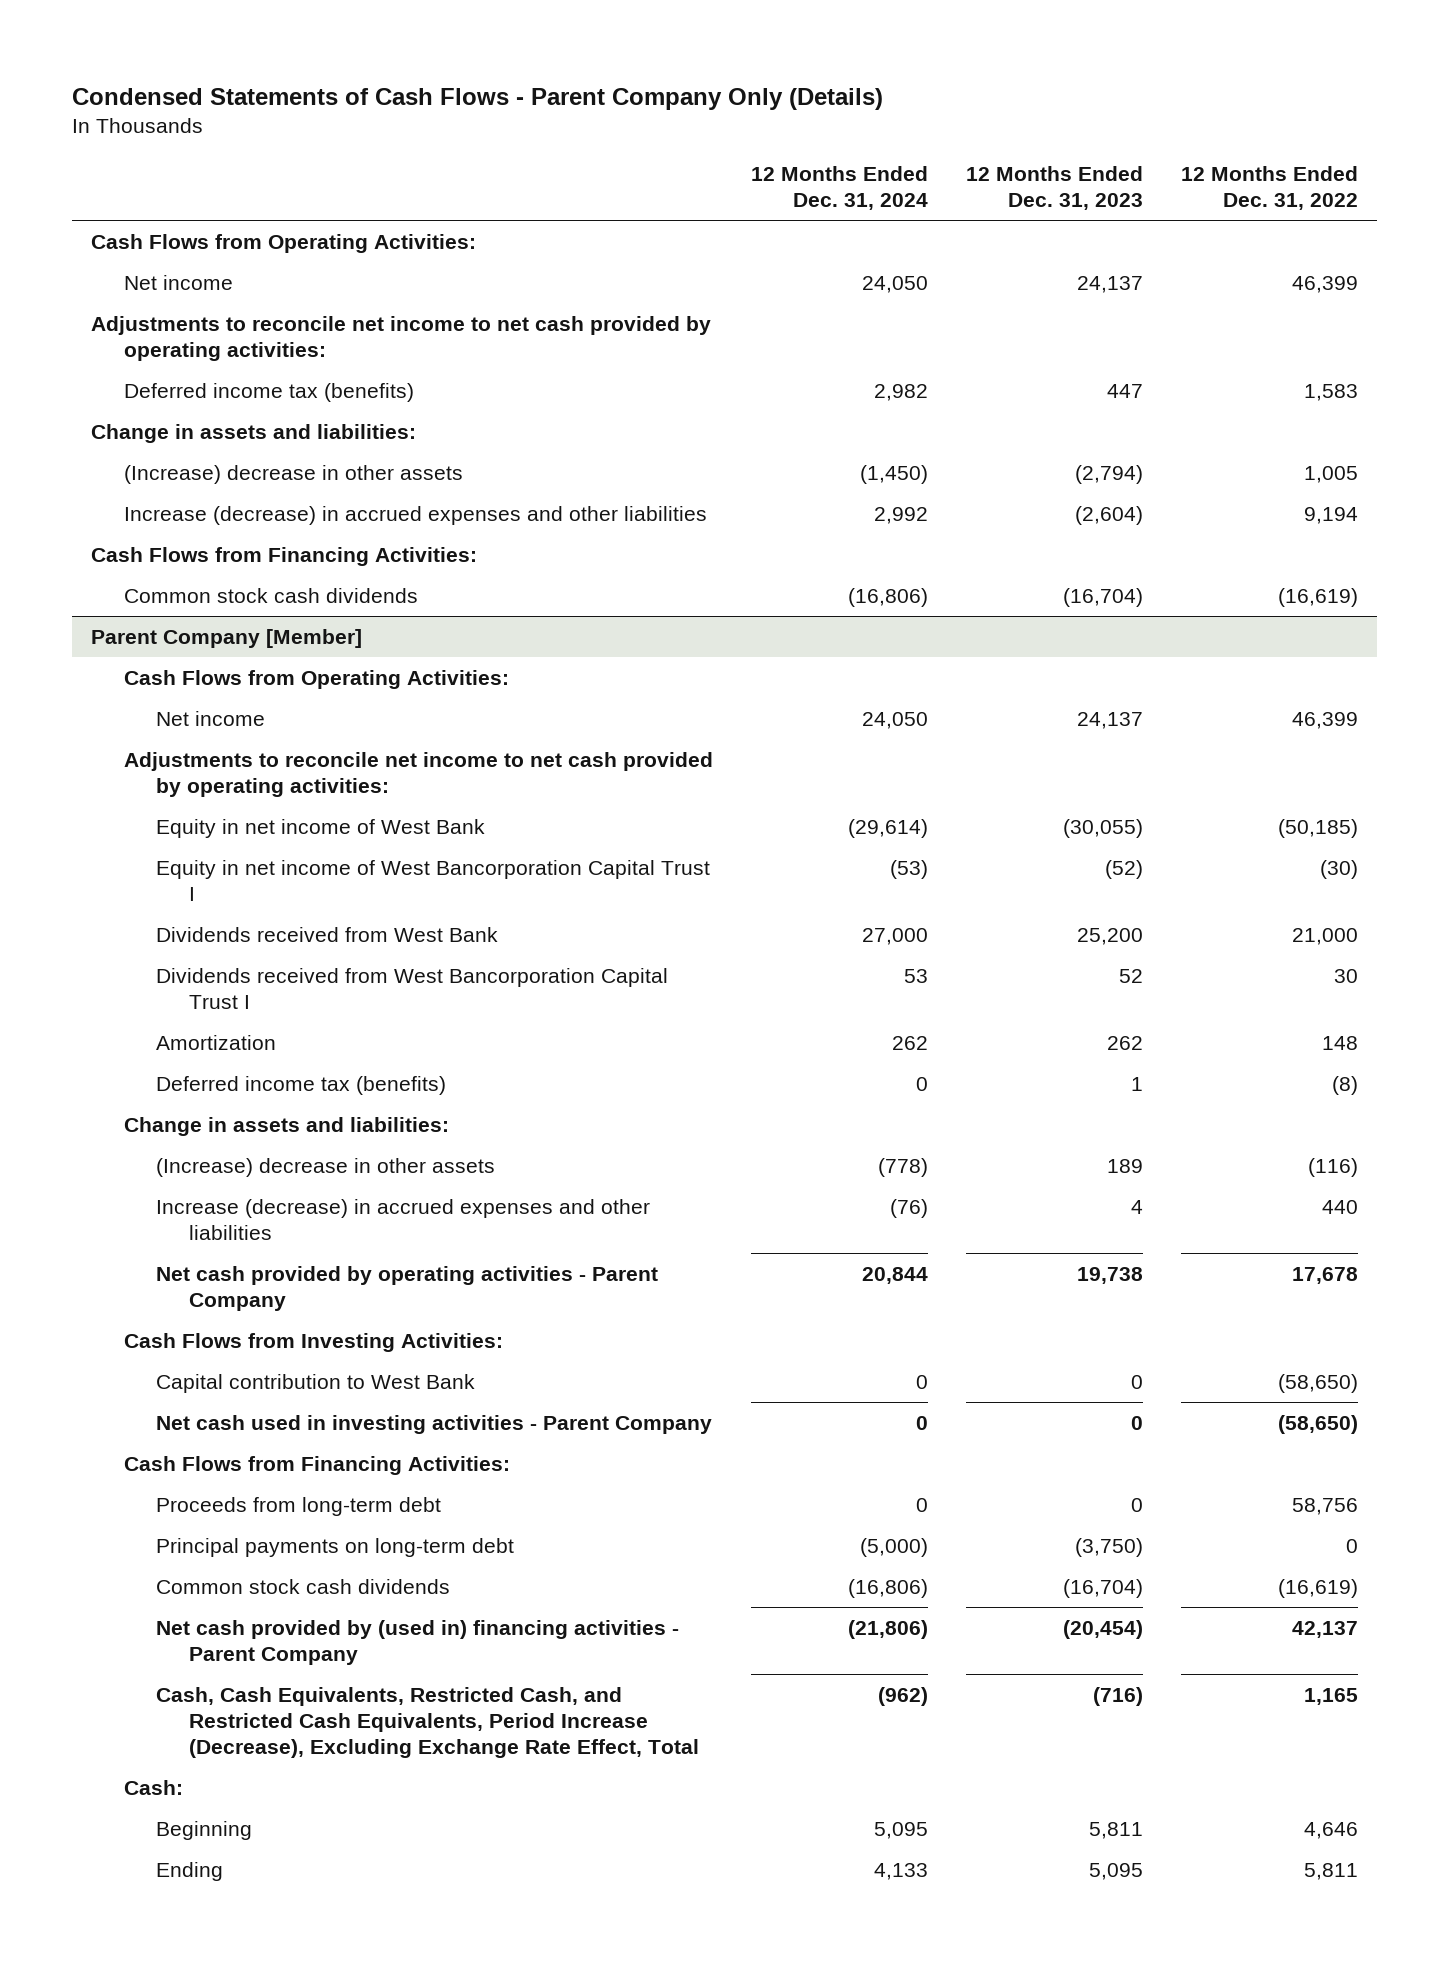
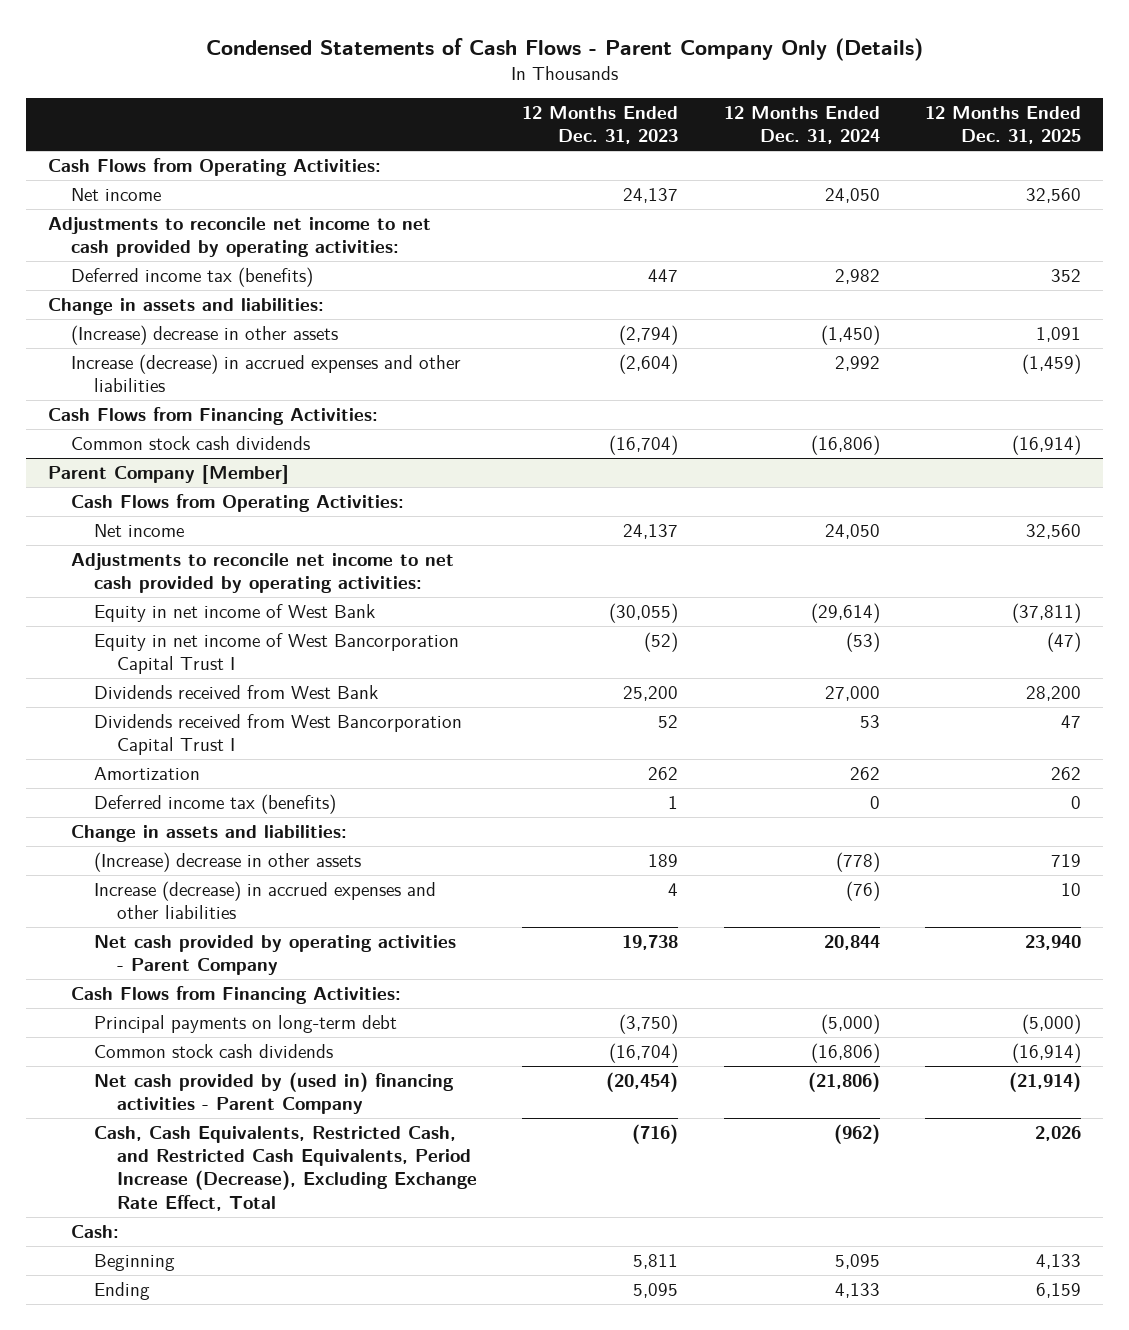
- | 12 Months Ended Dec. 31, 2024 | 12 Months Ended Dec. 31, 2023 | 12 Months Ended Dec. 31, 2022
+ | 12 Months Ended Dec. 31, 2023 | 12 Months Ended Dec. 31, 2024 | 12 Months Ended Dec. 31, 2025
@ Parent Company [Member]
- Cash Flows from Investing Activities:
- Capital contribution to West Bank | 0 | 0 | (58,650)
- Net cash used in investing activities - Parent Company | 0 | 0 | (58,650)
- Proceeds from long-term debt | 0 | 0 | 58,756

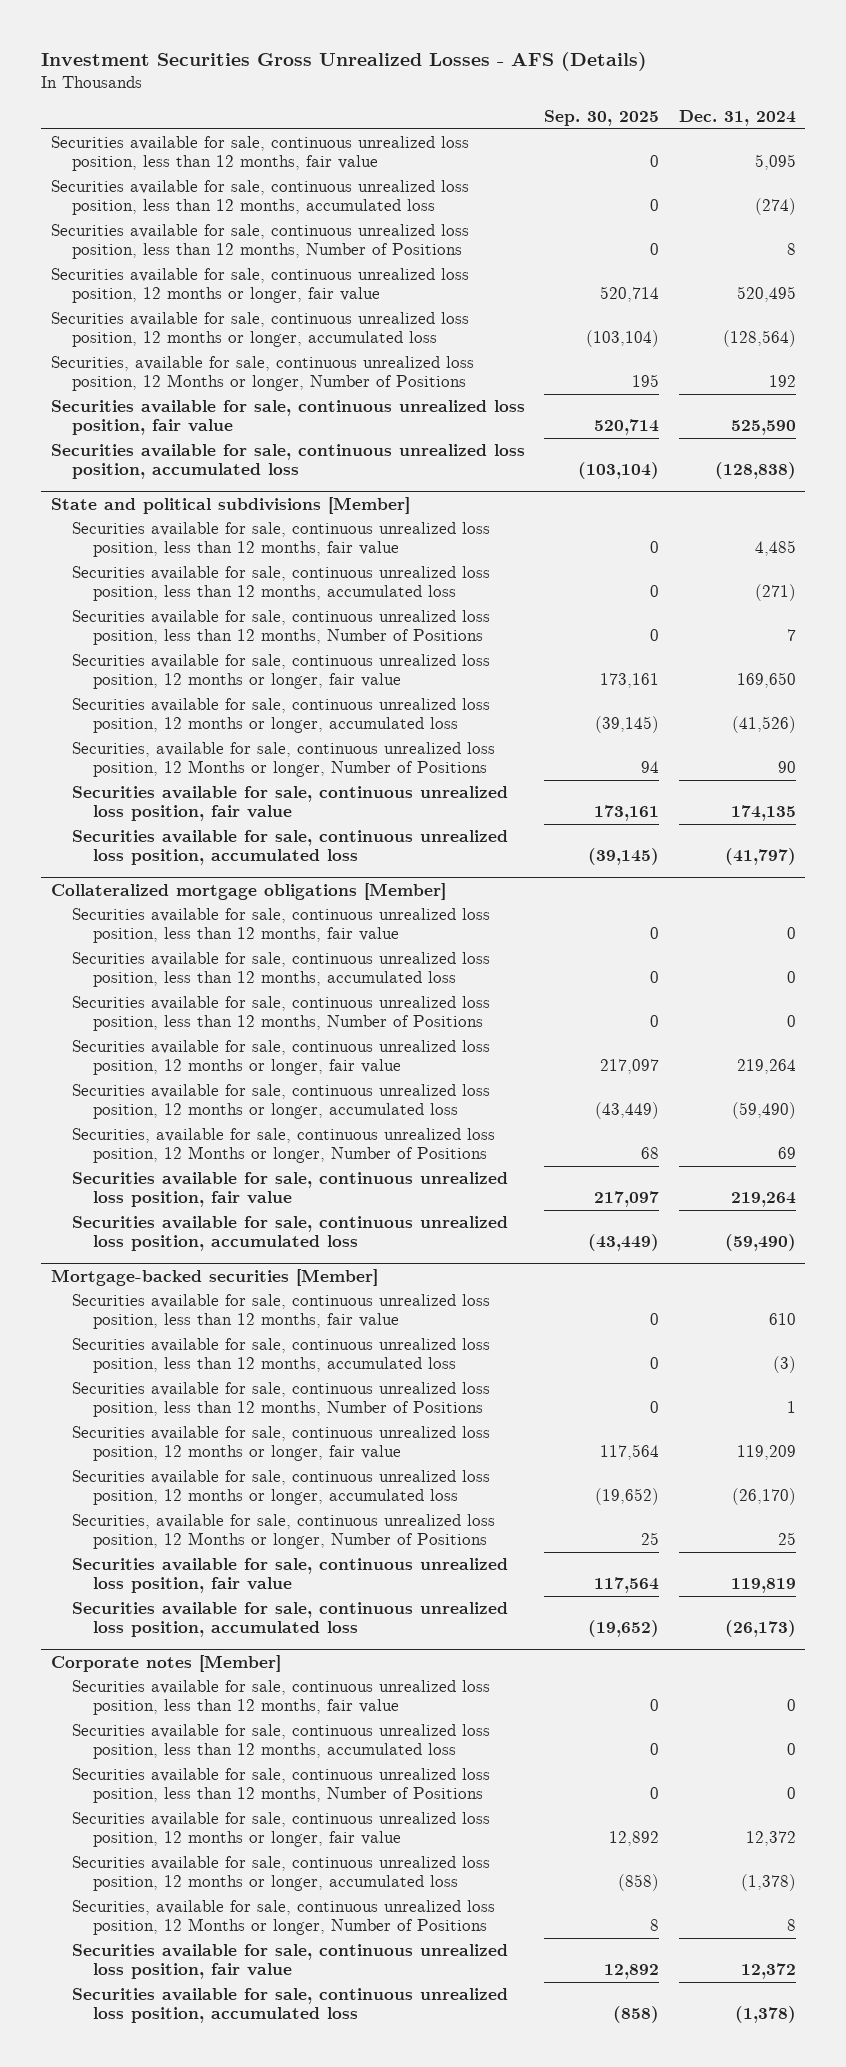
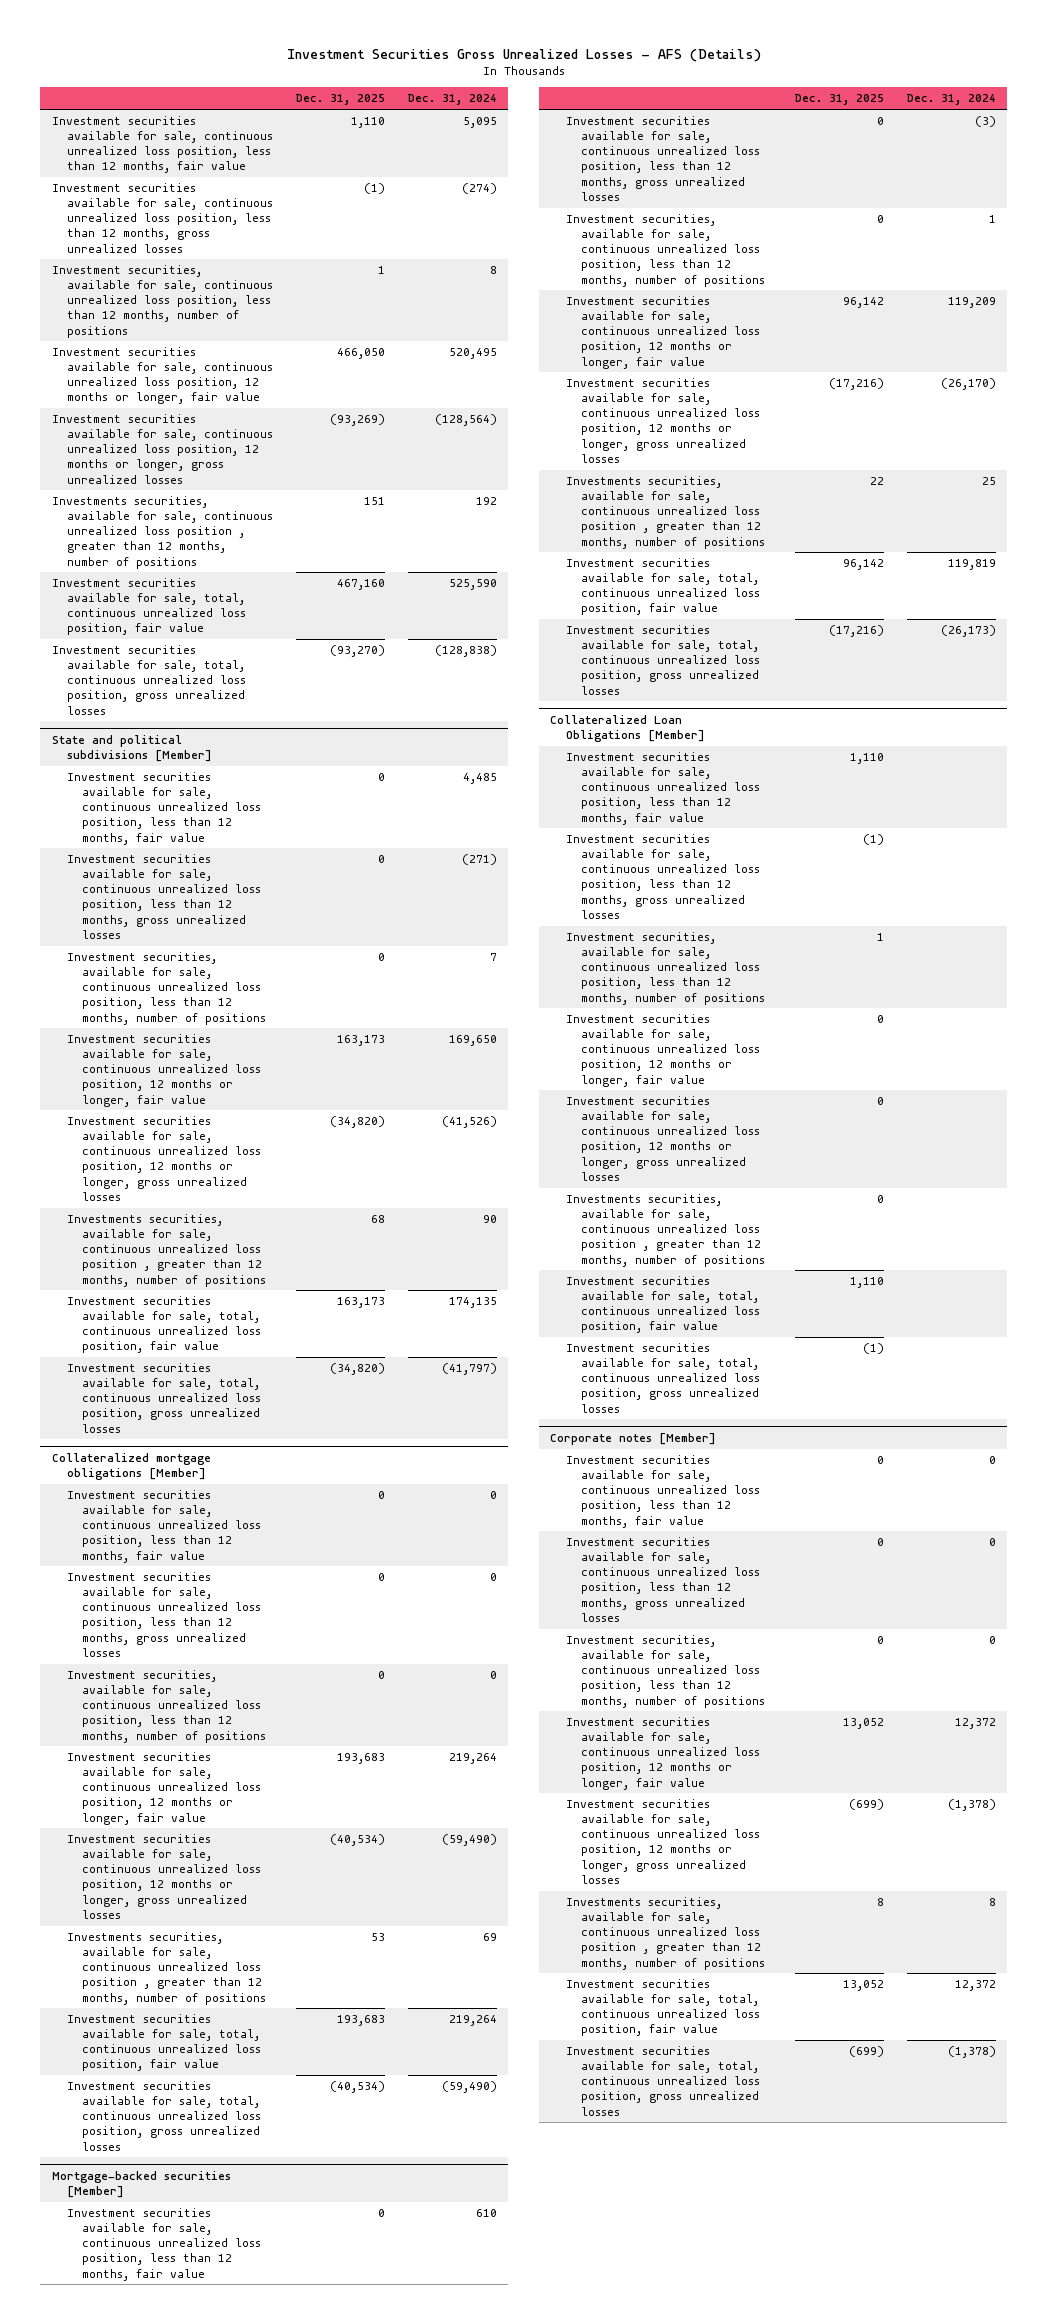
- | Sep. 30, 2025 | Dec. 31, 2024
+ | Dec. 31, 2025 | Dec. 31, 2024
- Securities available for sale, continuous unrealized loss position, less than 12 months, fair value | 0 | 5,095
- Securities available for sale, continuous unrealized loss position, less than 12 months, accumulated loss | 0 | (274)
- Securities available for sale, continuous unrealized loss position, less than 12 months, Number of Positions | 0 | 8
- Securities available for sale, continuous unrealized loss position, 12 months or longer, fair value | 520,714 | 520,495
- Securities available for sale, continuous unrealized loss position, 12 months or longer, accumulated loss | (103,104) | (128,564)
- Securities, available for sale, continuous unrealized loss position, 12 Months or longer, Number of Positions | 195 | 192
- Securities available for sale, continuous unrealized loss position, fair value | 520,714 | 525,590
- Securities available for sale, continuous unrealized loss position, accumulated loss | (103,104) | (128,838)
+ Investment securities available for sale, continuous unrealized loss position, less than 12 months, fair value | 1,110 | 5,095
+ Investment securities available for sale, continuous unrealized loss position, less than 12 months, gross unrealized losses | (1) | (274)
+ Investment securities, available for sale, continuous unrealized loss position, less than 12 months, number of positions | 1 | 8
+ Investment securities available for sale, continuous unrealized loss position, 12 months or longer, fair value | 466,050 | 520,495
+ Investment securities available for sale, continuous unrealized loss position, 12 months or longer, gross unrealized losses | (93,269) | (128,564)
+ Investments securities, available for sale, continuous unrealized loss position , greater than 12 months, number of positions | 151 | 192
+ Investment securities available for sale, total, continuous unrealized loss position, fair value | 467,160 | 525,590
+ Investment securities available for sale, total, continuous unrealized loss position, gross unrealized losses | (93,270) | (128,838)
@ State and political subdivisions [Member]
- Securities available for sale, continuous unrealized loss position, less than 12 months, fair value | 0 | 4,485
- Securities available for sale, continuous unrealized loss position, less than 12 months, accumulated loss | 0 | (271)
- Securities available for sale, continuous unrealized loss position, less than 12 months, Number of Positions | 0 | 7
- Securities available for sale, continuous unrealized loss position, 12 months or longer, fair value | 173,161 | 169,650
- Securities available for sale, continuous unrealized loss position, 12 months or longer, accumulated loss | (39,145) | (41,526)
- Securities, available for sale, continuous unrealized loss position, 12 Months or longer, Number of Positions | 94 | 90
- Securities available for sale, continuous unrealized loss position, fair value | 173,161 | 174,135
- Securities available for sale, continuous unrealized loss position, accumulated loss | (39,145) | (41,797)
+ Investment securities available for sale, continuous unrealized loss position, less than 12 months, fair value | 0 | 4,485
+ Investment securities available for sale, continuous unrealized loss position, less than 12 months, gross unrealized losses | 0 | (271)
+ Investment securities, available for sale, continuous unrealized loss position, less than 12 months, number of positions | 0 | 7
+ Investment securities available for sale, continuous unrealized loss position, 12 months or longer, fair value | 163,173 | 169,650
+ Investment securities available for sale, continuous unrealized loss position, 12 months or longer, gross unrealized losses | (34,820) | (41,526)
+ Investments securities, available for sale, continuous unrealized loss position , greater than 12 months, number of positions | 68 | 90
+ Investment securities available for sale, total, continuous unrealized loss position, fair value | 163,173 | 174,135
+ Investment securities available for sale, total, continuous unrealized loss position, gross unrealized losses | (34,820) | (41,797)
@ Collateralized mortgage obligations [Member]
- Securities available for sale, continuous unrealized loss position, less than 12 months, fair value | 0 | 0
- Securities available for sale, continuous unrealized loss position, less than 12 months, accumulated loss | 0 | 0
- Securities available for sale, continuous unrealized loss position, less than 12 months, Number of Positions | 0 | 0
- Securities available for sale, continuous unrealized loss position, 12 months or longer, fair value | 217,097 | 219,264
- Securities available for sale, continuous unrealized loss position, 12 months or longer, accumulated loss | (43,449) | (59,490)
- Securities, available for sale, continuous unrealized loss position, 12 Months or longer, Number of Positions | 68 | 69
- Securities available for sale, continuous unrealized loss position, fair value | 217,097 | 219,264
- Securities available for sale, continuous unrealized loss position, accumulated loss | (43,449) | (59,490)
+ Investment securities available for sale, continuous unrealized loss position, less than 12 months, fair value | 0 | 0
+ Investment securities available for sale, continuous unrealized loss position, less than 12 months, gross unrealized losses | 0 | 0
+ Investment securities, available for sale, continuous unrealized loss position, less than 12 months, number of positions | 0 | 0
+ Investment securities available for sale, continuous unrealized loss position, 12 months or longer, fair value | 193,683 | 219,264
+ Investment securities available for sale, continuous unrealized loss position, 12 months or longer, gross unrealized losses | (40,534) | (59,490)
+ Investments securities, available for sale, continuous unrealized loss position , greater than 12 months, number of positions | 53 | 69
+ Investment securities available for sale, total, continuous unrealized loss position, fair value | 193,683 | 219,264
+ Investment securities available for sale, total, continuous unrealized loss position, gross unrealized losses | (40,534) | (59,490)
@ Mortgage-backed securities [Member]
- Securities available for sale, continuous unrealized loss position, less than 12 months, fair value | 0 | 610
- Securities available for sale, continuous unrealized loss position, less than 12 months, accumulated loss | 0 | (3)
- Securities available for sale, continuous unrealized loss position, less than 12 months, Number of Positions | 0 | 1
- Securities available for sale, continuous unrealized loss position, 12 months or longer, fair value | 117,564 | 119,209
- Securities available for sale, continuous unrealized loss position, 12 months or longer, accumulated loss | (19,652) | (26,170)
- Securities, available for sale, continuous unrealized loss position, 12 Months or longer, Number of Positions | 25 | 25
- Securities available for sale, continuous unrealized loss position, fair value | 117,564 | 119,819
- Securities available for sale, continuous unrealized loss position, accumulated loss | (19,652) | (26,173)
+ Investment securities available for sale, continuous unrealized loss position, less than 12 months, fair value | 0 | 610
+ Investment securities available for sale, continuous unrealized loss position, less than 12 months, gross unrealized losses | 0 | (3)
+ Investment securities, available for sale, continuous unrealized loss position, less than 12 months, number of positions | 0 | 1
+ Investment securities available for sale, continuous unrealized loss position, 12 months or longer, fair value | 96,142 | 119,209
+ Investment securities available for sale, continuous unrealized loss position, 12 months or longer, gross unrealized losses | (17,216) | (26,170)
+ Investments securities, available for sale, continuous unrealized loss position , greater than 12 months, number of positions | 22 | 25
+ Investment securities available for sale, total, continuous unrealized loss position, fair value | 96,142 | 119,819
+ Investment securities available for sale, total, continuous unrealized loss position, gross unrealized losses | (17,216) | (26,173)
+ Collateralized Loan Obligations [Member]
+ Investment securities available for sale, continuous unrealized loss position, less than 12 months, fair value | 1,110 |
+ Investment securities available for sale, continuous unrealized loss position, less than 12 months, gross unrealized losses | (1) |
+ Investment securities, available for sale, continuous unrealized loss position, less than 12 months, number of positions | 1 |
+ Investment securities available for sale, continuous unrealized loss position, 12 months or longer, fair value | 0 |
+ Investment securities available for sale, continuous unrealized loss position, 12 months or longer, gross unrealized losses | 0 |
+ Investments securities, available for sale, continuous unrealized loss position , greater than 12 months, number of positions | 0 |
+ Investment securities available for sale, total, continuous unrealized loss position, fair value | 1,110 |
+ Investment securities available for sale, total, continuous unrealized loss position, gross unrealized losses | (1) |
@ Corporate notes [Member]
- Securities available for sale, continuous unrealized loss position, less than 12 months, fair value | 0 | 0
- Securities available for sale, continuous unrealized loss position, less than 12 months, accumulated loss | 0 | 0
- Securities available for sale, continuous unrealized loss position, less than 12 months, Number of Positions | 0 | 0
- Securities available for sale, continuous unrealized loss position, 12 months or longer, fair value | 12,892 | 12,372
- Securities available for sale, continuous unrealized loss position, 12 months or longer, accumulated loss | (858) | (1,378)
- Securities, available for sale, continuous unrealized loss position, 12 Months or longer, Number of Positions | 8 | 8
- Securities available for sale, continuous unrealized loss position, fair value | 12,892 | 12,372
- Securities available for sale, continuous unrealized loss position, accumulated loss | (858) | (1,378)
+ Investment securities available for sale, continuous unrealized loss position, less than 12 months, fair value | 0 | 0
+ Investment securities available for sale, continuous unrealized loss position, less than 12 months, gross unrealized losses | 0 | 0
+ Investment securities, available for sale, continuous unrealized loss position, less than 12 months, number of positions | 0 | 0
+ Investment securities available for sale, continuous unrealized loss position, 12 months or longer, fair value | 13,052 | 12,372
+ Investment securities available for sale, continuous unrealized loss position, 12 months or longer, gross unrealized losses | (699) | (1,378)
+ Investments securities, available for sale, continuous unrealized loss position , greater than 12 months, number of positions | 8 | 8
+ Investment securities available for sale, total, continuous unrealized loss position, fair value | 13,052 | 12,372
+ Investment securities available for sale, total, continuous unrealized loss position, gross unrealized losses | (699) | (1,378)

